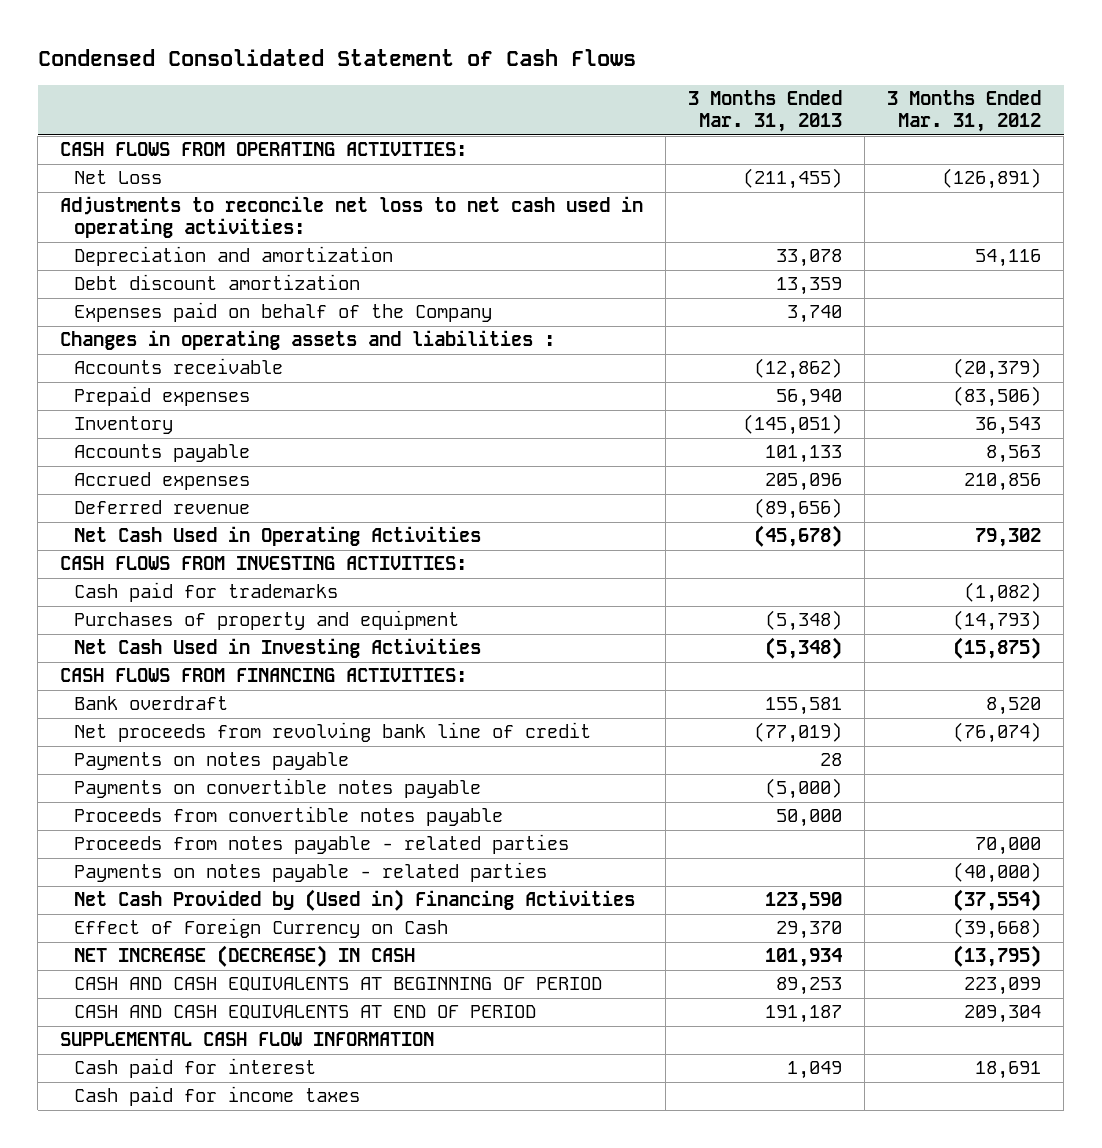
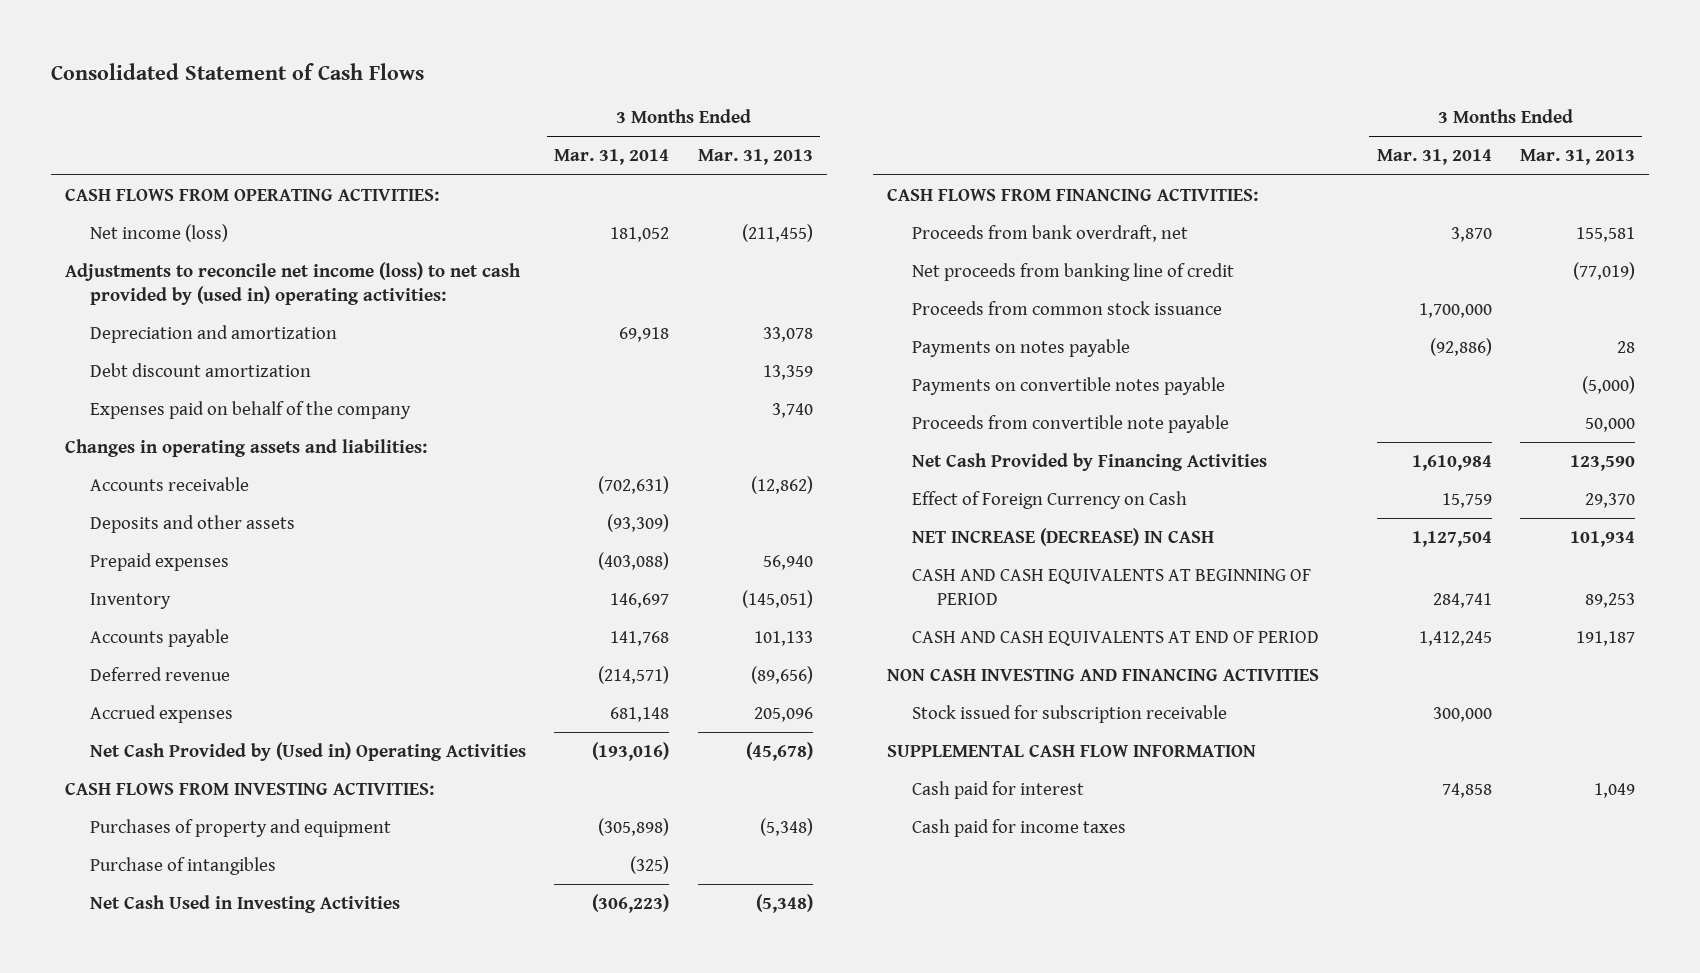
- Condensed Consolidated Statement of Cash Flows
+ Consolidated Statement of Cash Flows
- | 3 Months Ended Mar. 31, 2013 | 3 Months Ended Mar. 31, 2012
+ | 3 Months Ended Mar. 31, 2014 | 3 Months Ended Mar. 31, 2013
- Net Loss | (211,455) | (126,891)
- Adjustments to reconcile net loss to net cash used in operating activities:
+ Net income (loss) | 181,052 | (211,455)
+ Adjustments to reconcile net income (loss) to net cash provided by (used in) operating activities:
- Expenses paid on behalf of the Company | 3,740 |
- Changes in operating assets and liabilities :
+ Expenses paid on behalf of the company | | 3,740
+ Changes in operating assets and liabilities:
+ Deposits and other assets | (93,309) |
- Net Cash Used in Operating Activities | (45,678) | 79,302
moved down: Accrued expenses | 681,148 | 205,096
+ Net Cash Provided by (Used in) Operating Activities | (193,016) | (45,678)
- Cash paid for trademarks | | (1,082)
+ Purchase of intangibles | (325) |
- Bank overdraft | 155,581 | 8,520
- Net proceeds from revolving bank line of credit | (77,019) | (76,074)
+ Proceeds from bank overdraft, net | 3,870 | 155,581
+ Net proceeds from banking line of credit | | (77,019)
+ Proceeds from common stock issuance | 1,700,000 |
- Proceeds from convertible notes payable | 50,000 |
- Proceeds from notes payable - related parties | | 70,000
- Payments on notes payable - related parties | | (40,000)
- Net Cash Provided by (Used in) Financing Activities | 123,590 | (37,554)
+ Proceeds from convertible note payable | | 50,000
+ Net Cash Provided by Financing Activities | 1,610,984 | 123,590
+ NON CASH INVESTING AND FINANCING ACTIVITIES
+ Stock issued for subscription receivable | 300,000 |

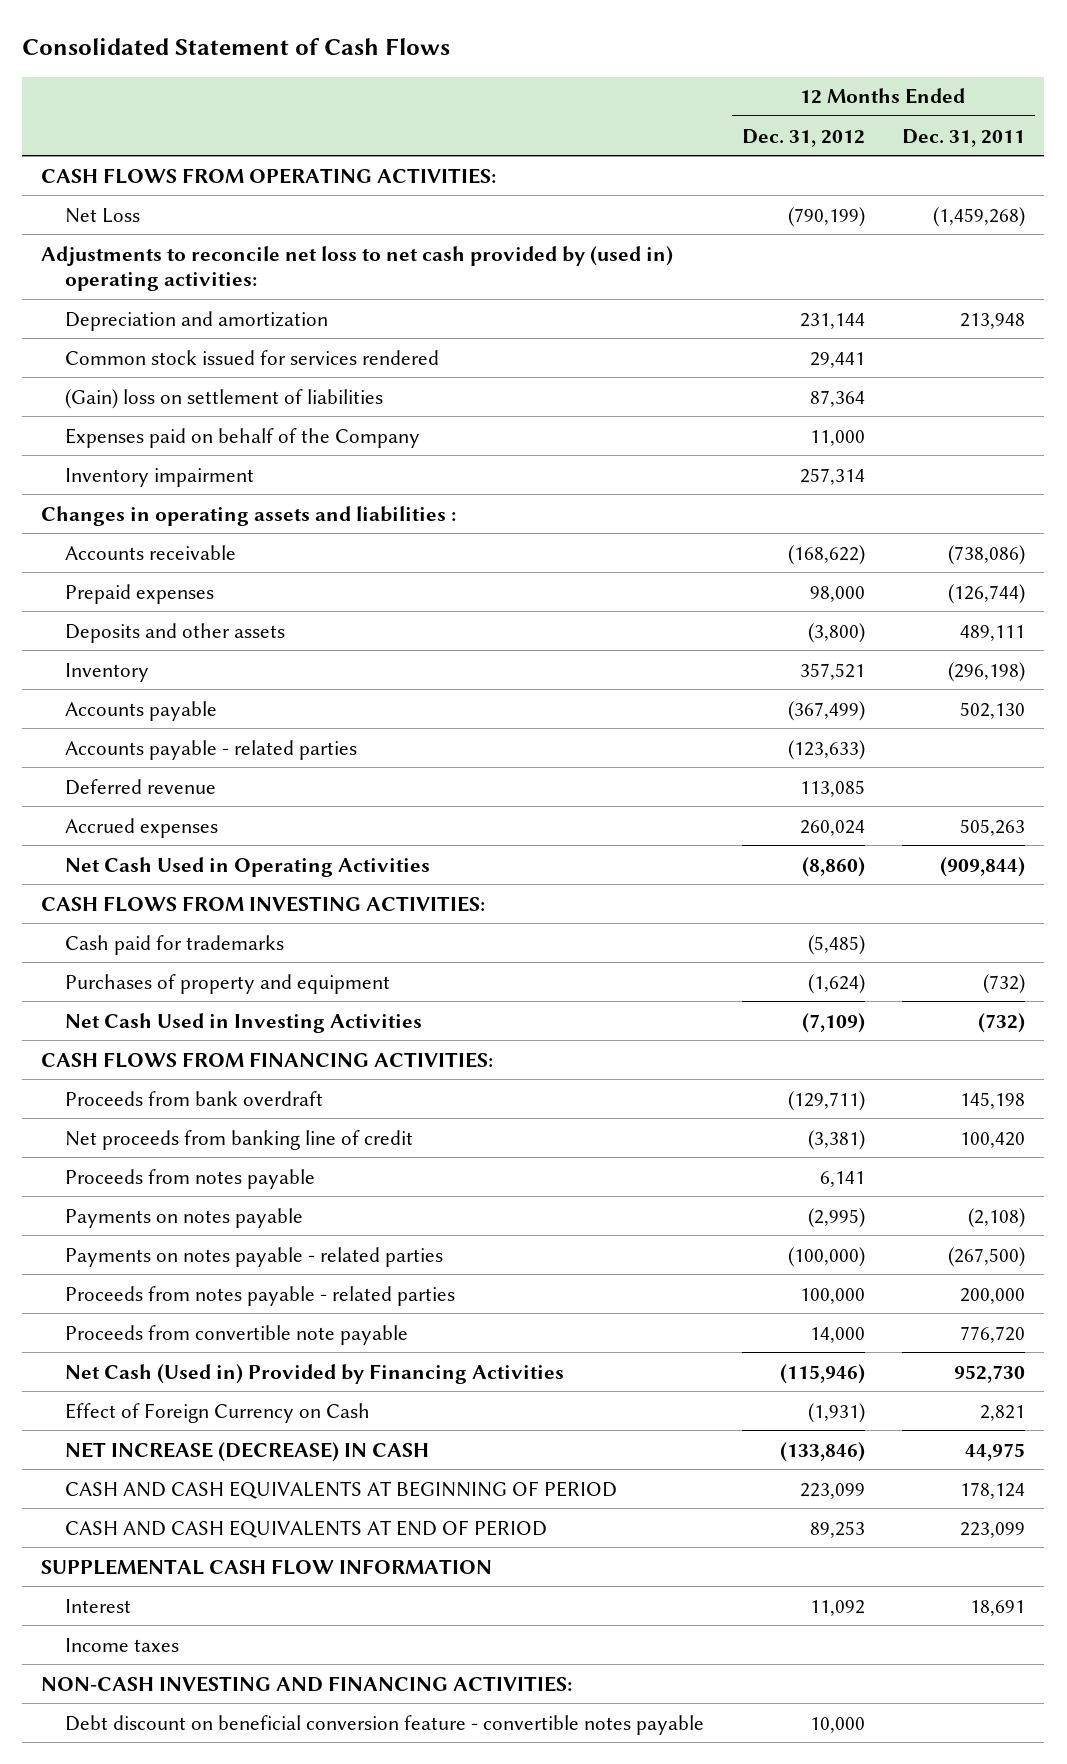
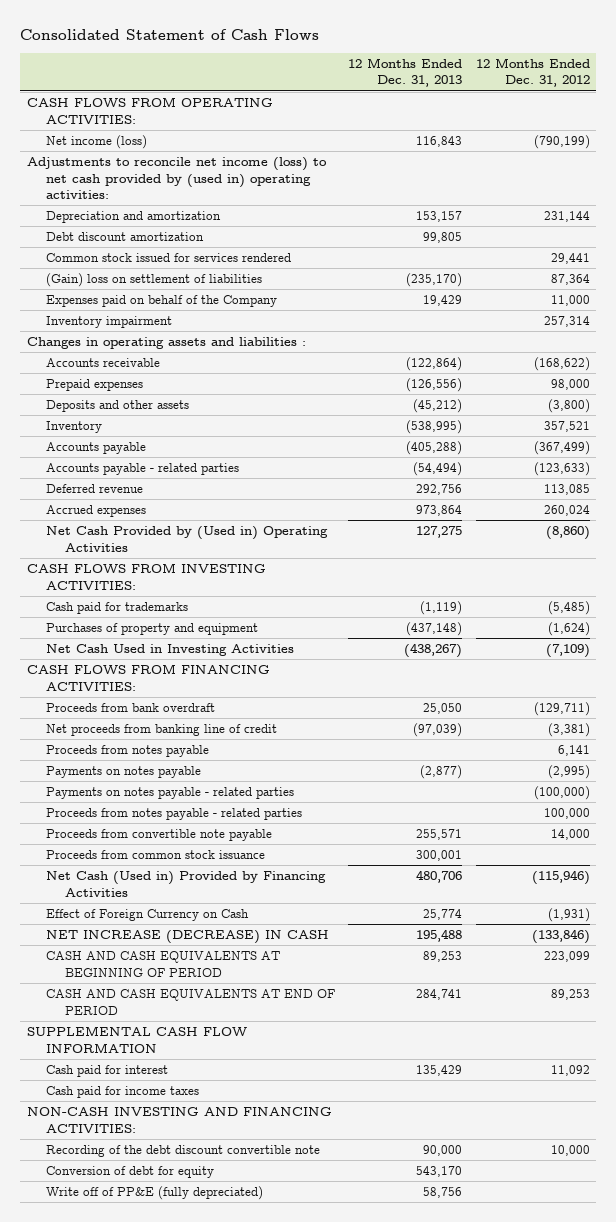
- | 12 Months Ended Dec. 31, 2012 | 12 Months Ended Dec. 31, 2011
+ | 12 Months Ended Dec. 31, 2013 | 12 Months Ended Dec. 31, 2012
- Net Loss | (790,199) | (1,459,268)
- Adjustments to reconcile net loss to net cash provided by (used in) operating activities:
+ Net income (loss) | 116,843 | (790,199)
+ Adjustments to reconcile net income (loss) to net cash provided by (used in) operating activities:
+ Debt discount amortization | 99,805 |
- Net Cash Used in Operating Activities | (8,860) | (909,844)
+ Net Cash Provided by (Used in) Operating Activities | 127,275 | (8,860)
+ Proceeds from common stock issuance | 300,001 |
- Interest | 11,092 | 18,691
- Income taxes
+ Cash paid for interest | 135,429 | 11,092
+ Cash paid for income taxes
- Debt discount on beneficial conversion feature - convertible notes payable | 10,000 |
+ Recording of the debt discount convertible note | 90,000 | 10,000
+ Conversion of debt for equity | 543,170 |
+ Write off of PP&E (fully depreciated) | 58,756 |

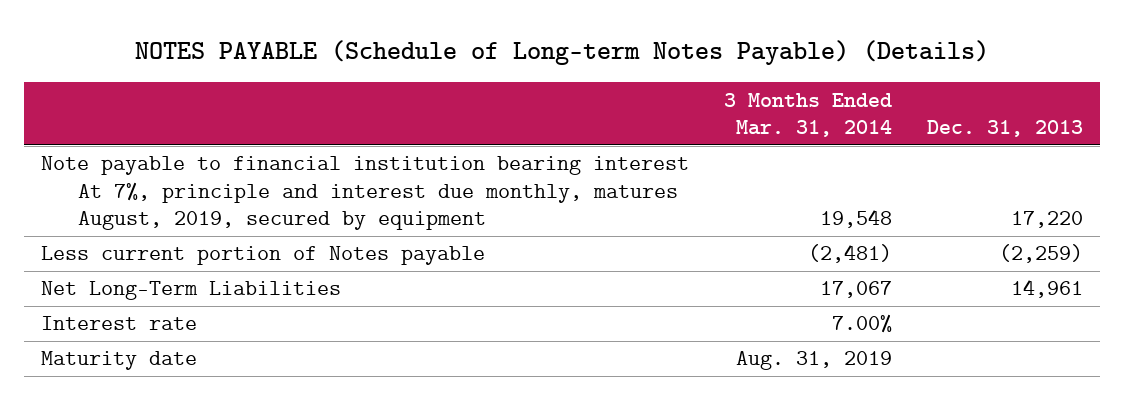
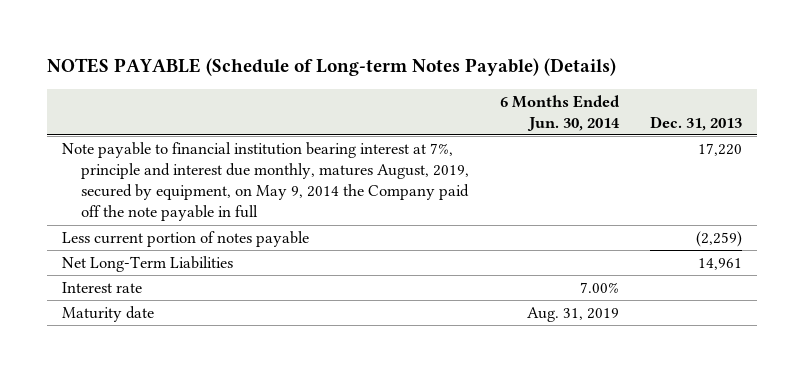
- | 3 Months Ended Mar. 31, 2014 | Dec. 31, 2013
+ | 6 Months Ended Jun. 30, 2014 | Dec. 31, 2013
- Note payable to financial institution bearing interest At 7%, principle and interest due monthly, matures August, 2019, secured by equipment | 19,548 | 17,220
- Less current portion of Notes payable | (2,481) | (2,259)
+ Note payable to financial institution bearing interest at 7%, principle and interest due monthly, matures August, 2019, secured by equipment, on May 9, 2014 the Company paid off the note payable in full | | 17,220
+ Less current portion of notes payable | | (2,259)

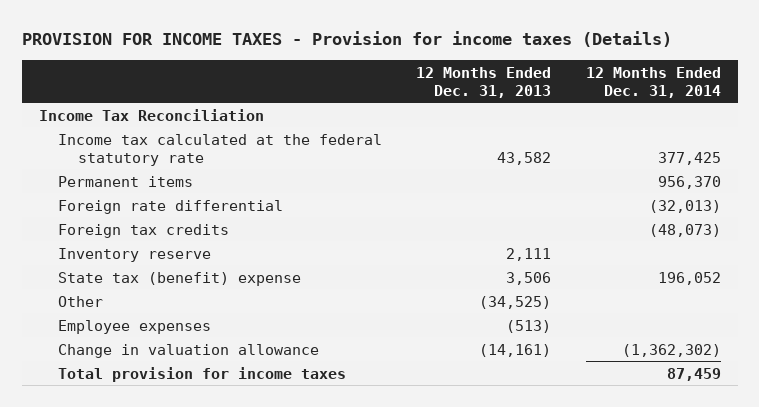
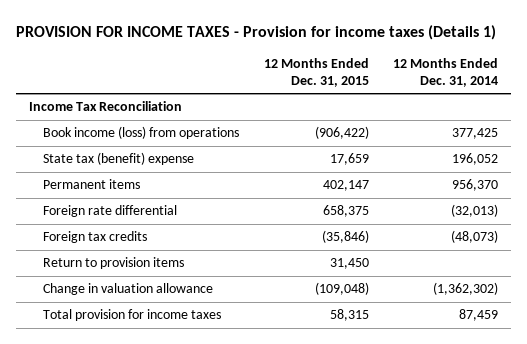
- PROVISION FOR INCOME TAXES - Provision for income taxes (Details)
+ PROVISION FOR INCOME TAXES - Provision for income taxes (Details 1)
- | 12 Months Ended Dec. 31, 2013 | 12 Months Ended Dec. 31, 2014
+ | 12 Months Ended Dec. 31, 2015 | 12 Months Ended Dec. 31, 2014
- Income tax calculated at the federal statutory rate | 43,582 | 377,425
+ Book income (loss) from operations | (906,422) | 377,425
moved up: State tax (benefit) expense | 17,659 | 196,052
- Inventory reserve | 2,111 |
- Other | (34,525) |
- Employee expenses | (513) |
+ Return to provision items | 31,450 |

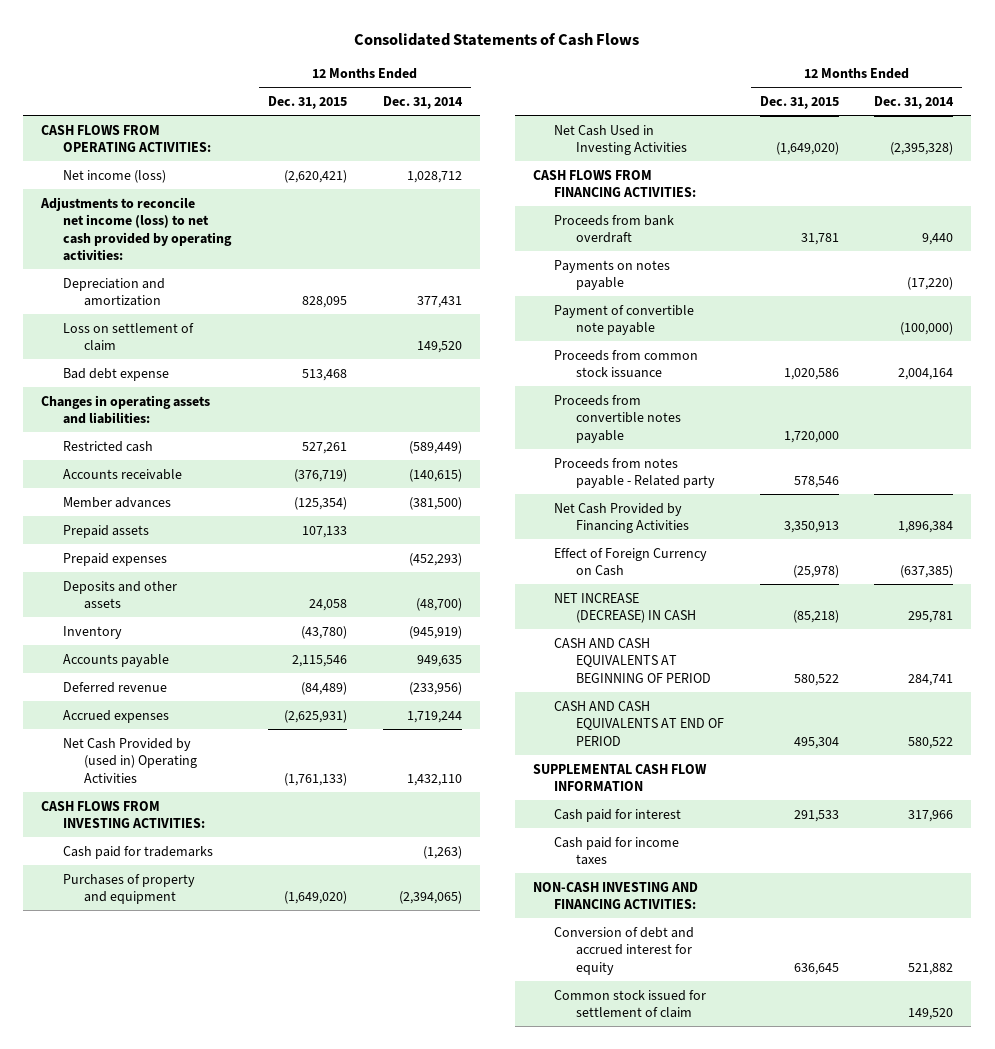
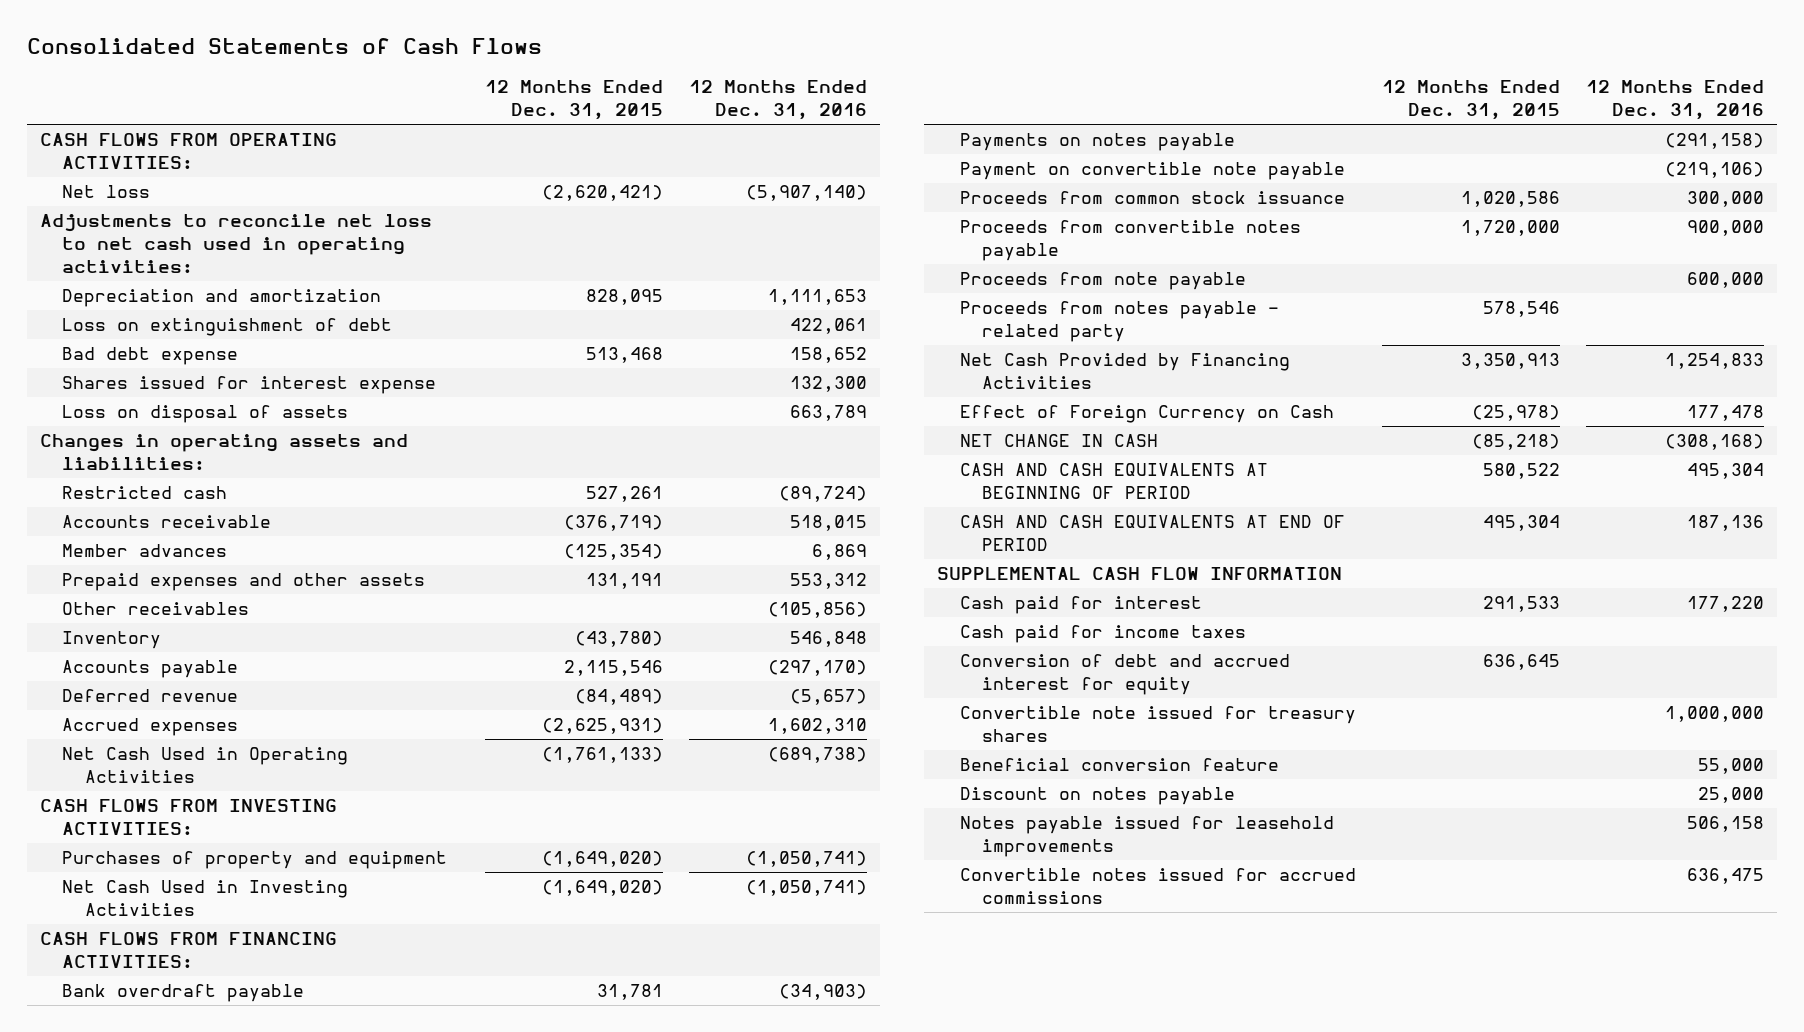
- | 12 Months Ended Dec. 31, 2015 | 12 Months Ended Dec. 31, 2014
+ | 12 Months Ended Dec. 31, 2015 | 12 Months Ended Dec. 31, 2016
- Net income (loss) | (2,620,421) | 1,028,712
- Adjustments to reconcile net income (loss) to net cash provided by operating activities:
+ Net loss | (2,620,421) | (5,907,140)
+ Adjustments to reconcile net loss to net cash used in operating activities:
- Loss on settlement of claim | | 149,520
+ Loss on extinguishment of debt | | 422,061
+ Shares issued for interest expense | | 132,300
+ Loss on disposal of assets | | 663,789
- Prepaid assets | 107,133 |
- Prepaid expenses | | (452,293)
- Deposits and other assets | 24,058 | (48,700)
+ Prepaid expenses and other assets | 131,191 | 553,312
+ Other receivables | | (105,856)
- Net Cash Provided by (used in) Operating Activities | (1,761,133) | 1,432,110
+ Net Cash Used in Operating Activities | (1,761,133) | (689,738)
- Cash paid for trademarks | | (1,263)
- Proceeds from bank overdraft | 31,781 | 9,440
+ Bank overdraft payable | 31,781 | (34,903)
- Payment of convertible note payable | | (100,000)
+ Payment on convertible note payable | | (219,106)
- Proceeds from notes payable - Related party | 578,546 |
+ Proceeds from note payable | | 600,000
+ Proceeds from notes payable - related party | 578,546 |
- NET INCREASE (DECREASE) IN CASH | (85,218) | 295,781
+ NET CHANGE IN CASH | (85,218) | (308,168)
- NON-CASH INVESTING AND FINANCING ACTIVITIES:
- Common stock issued for settlement of claim | | 149,520
+ Convertible note issued for treasury shares | | 1,000,000
+ Beneficial conversion feature | | 55,000
+ Discount on notes payable | | 25,000
+ Notes payable issued for leasehold improvements | | 506,158
+ Convertible notes issued for accrued commissions | | 636,475

